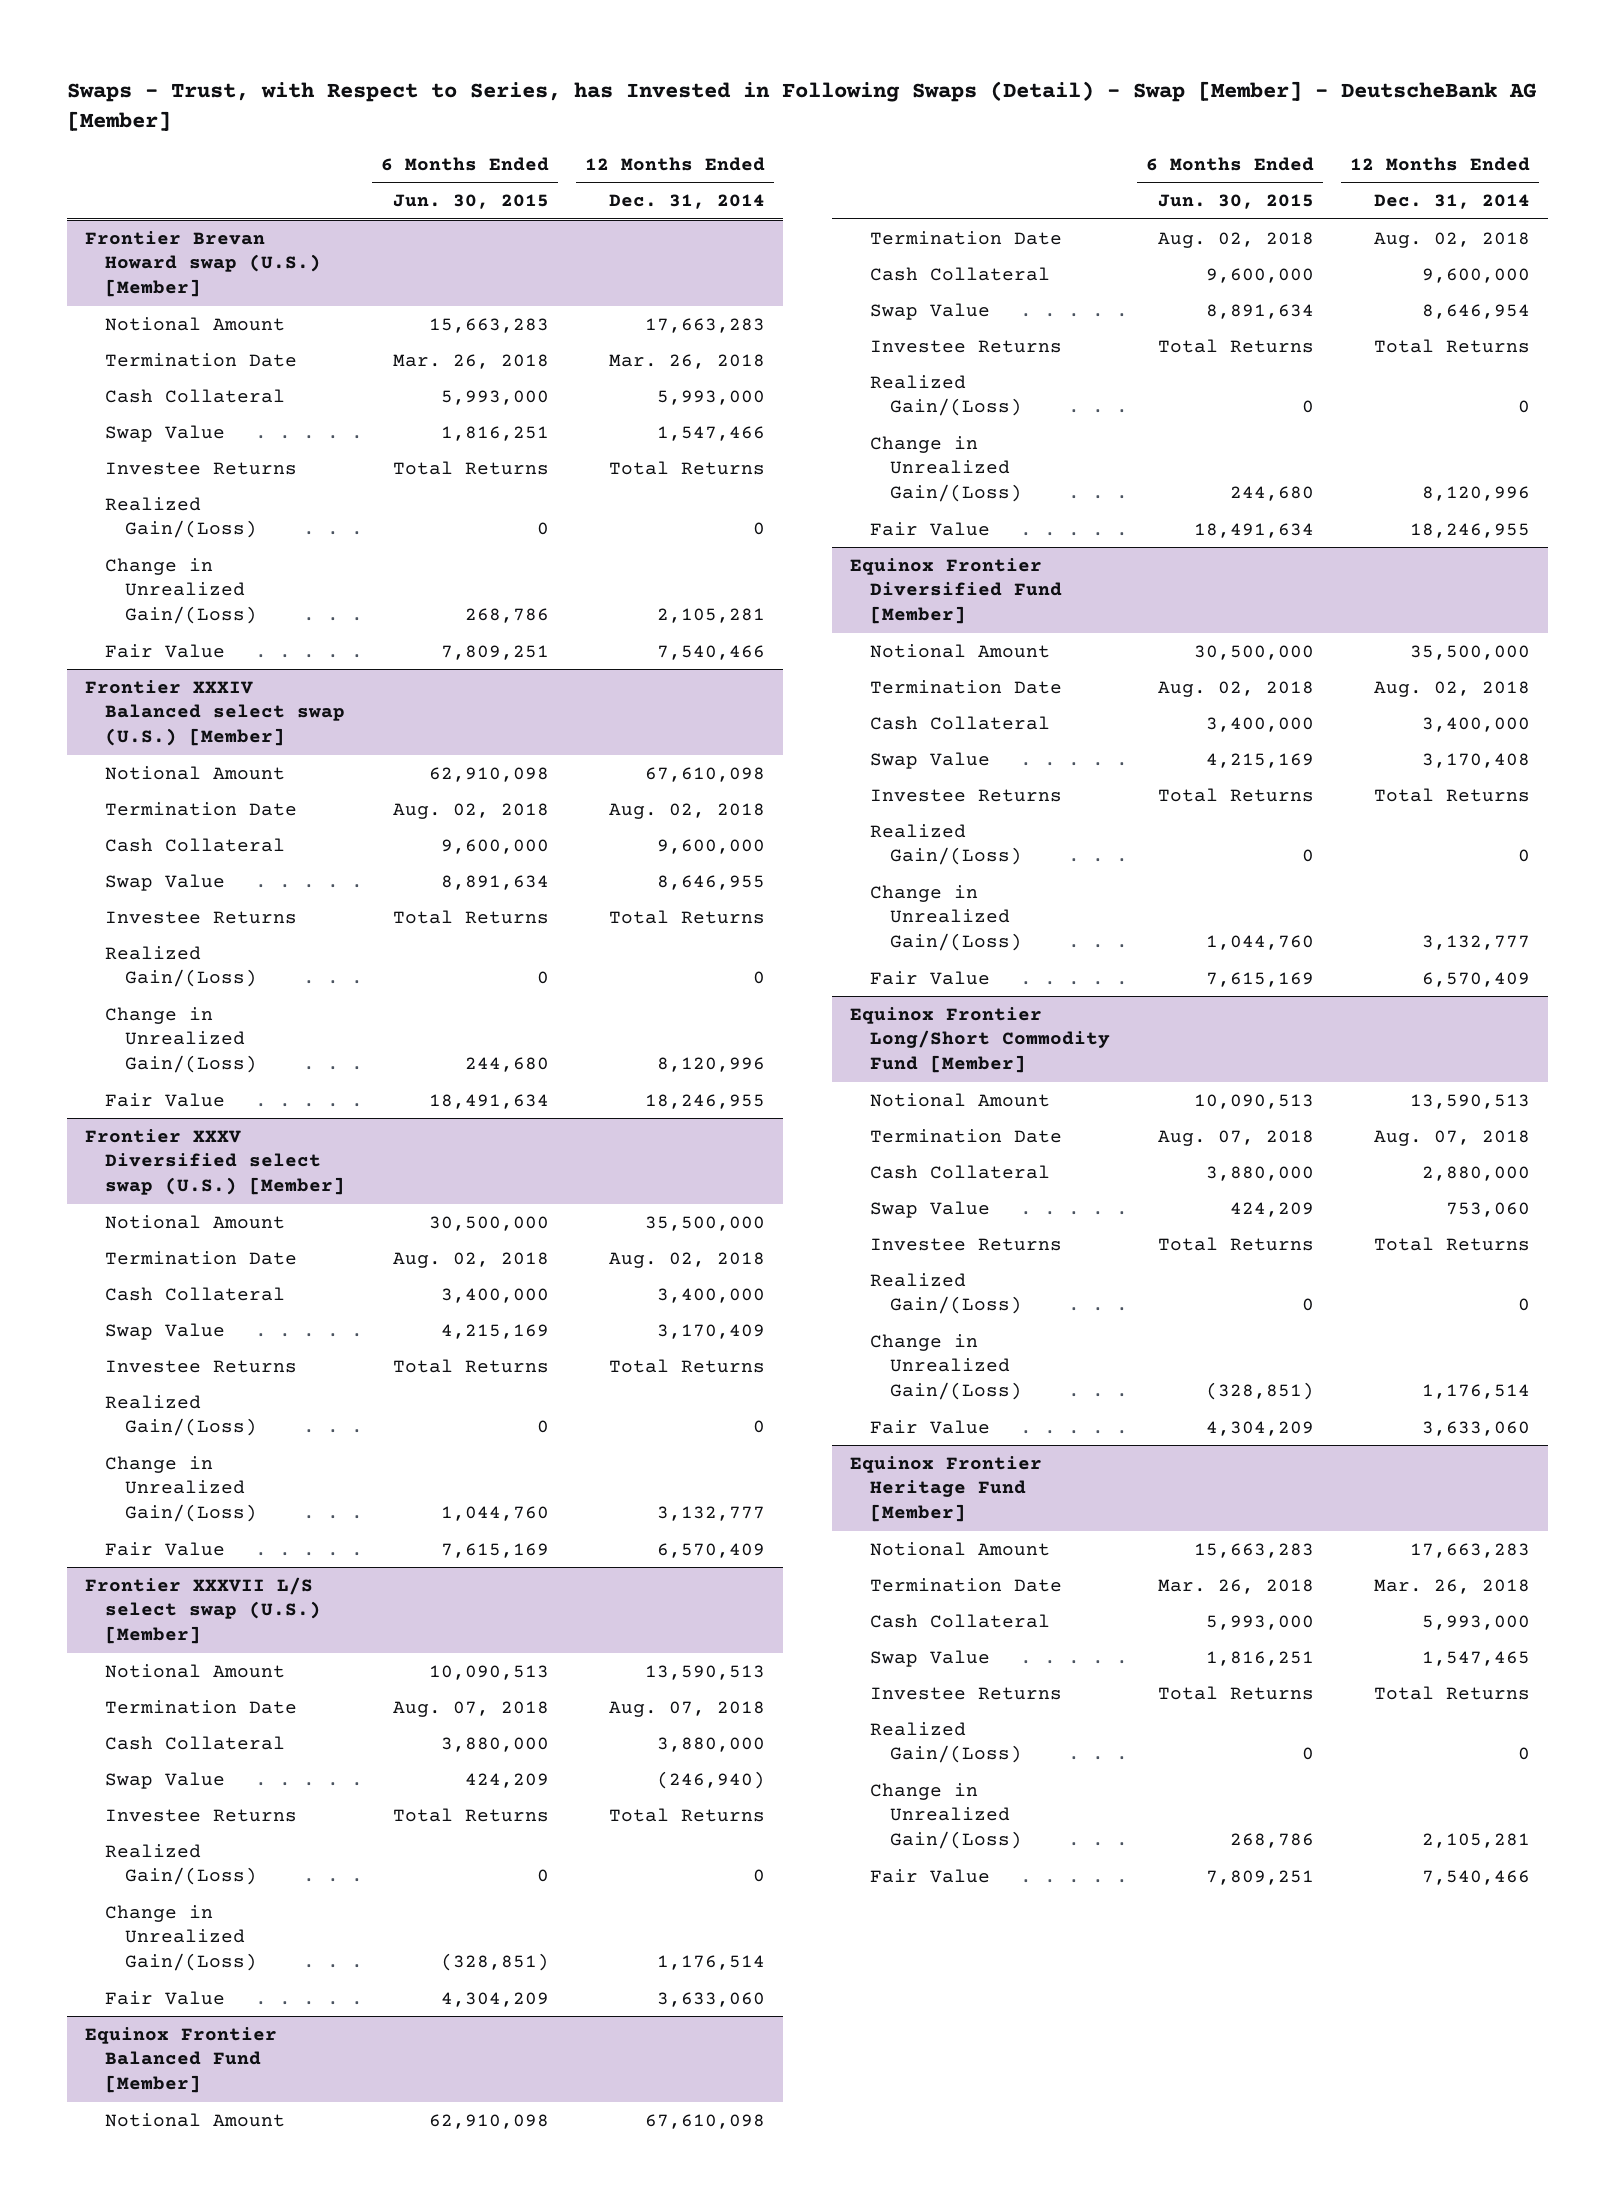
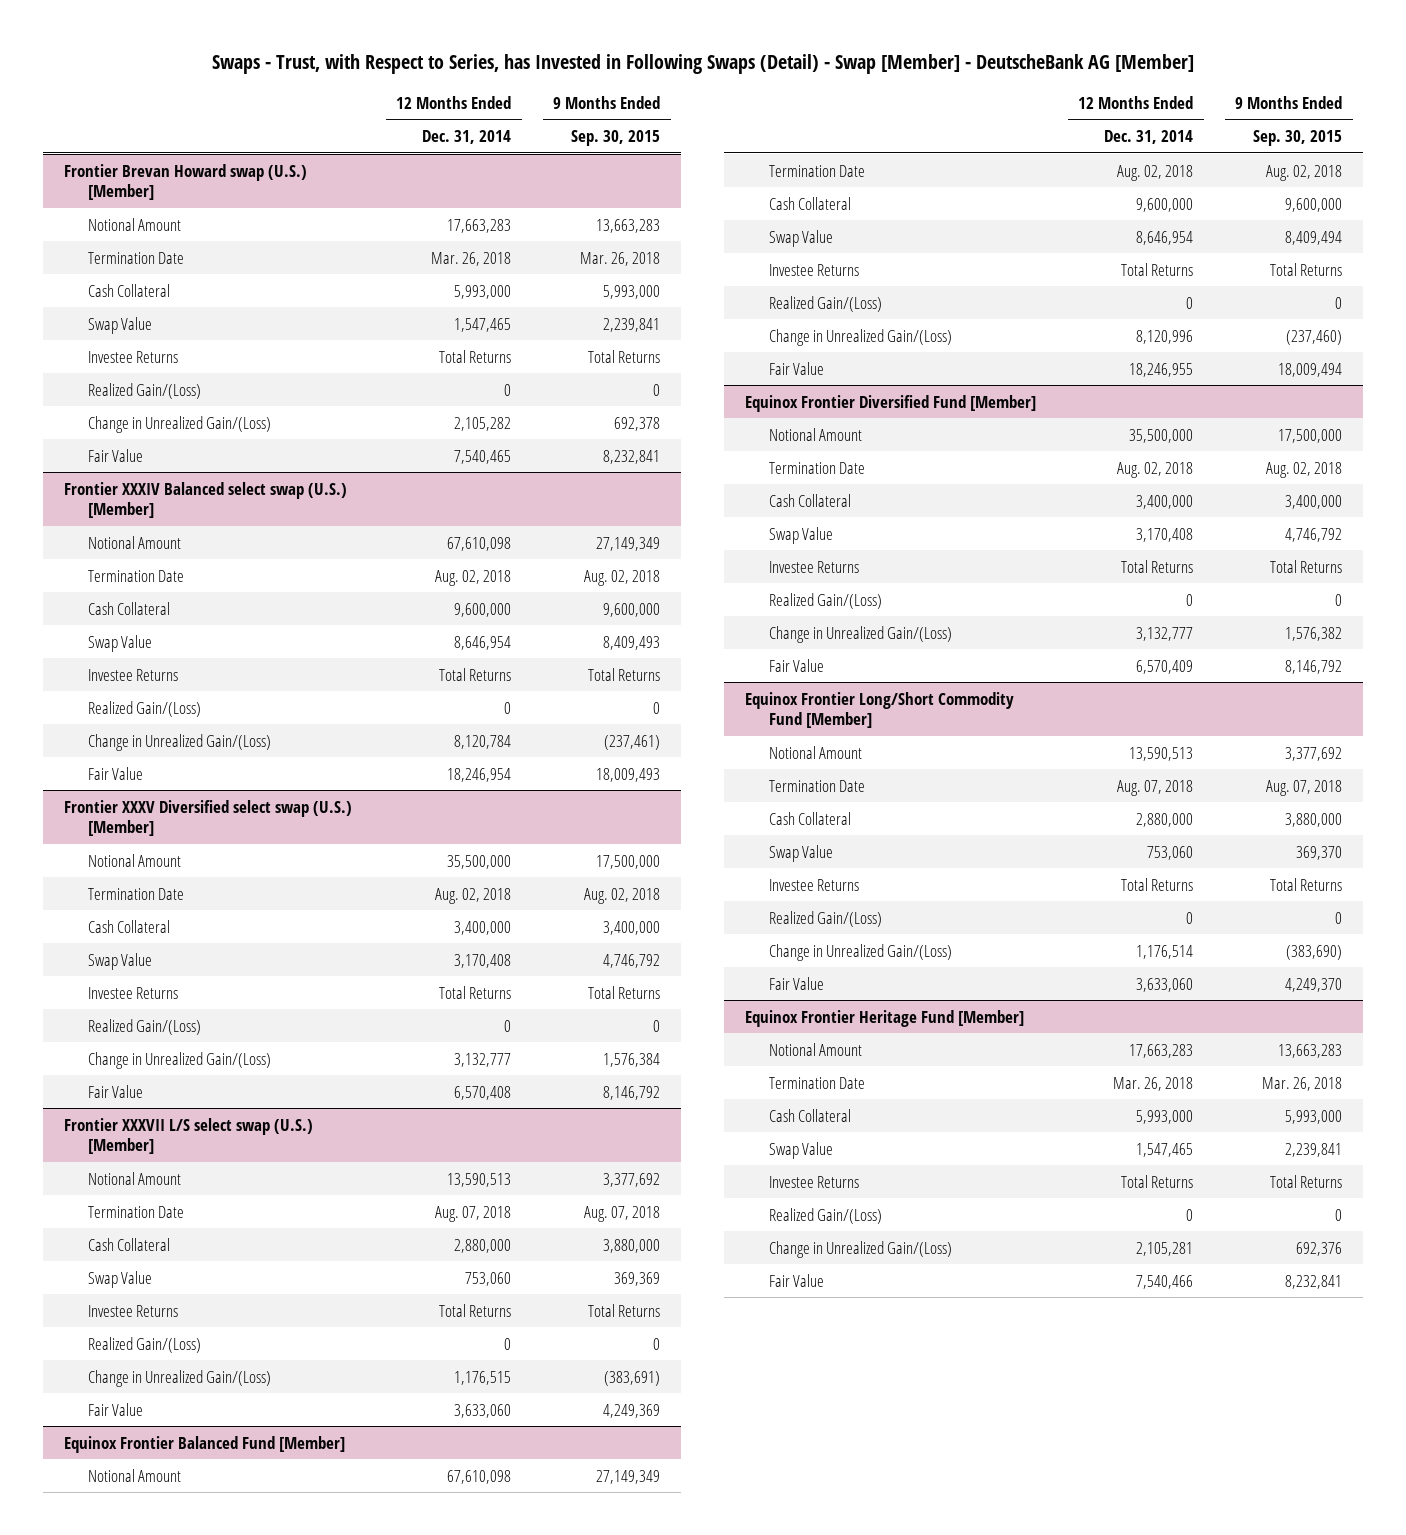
- | 6 Months Ended Jun. 30, 2015 | 12 Months Ended Dec. 31, 2014
+ | 12 Months Ended Dec. 31, 2014 | 9 Months Ended Sep. 30, 2015
@ Frontier Brevan Howard swap (U.S.) [Member]
- Swap Value | 1,816,251 | 1,547,466
+ Swap Value | 1,547,465 | 2,239,841
- Change in Unrealized Gain/(Loss) | 268,786 | 2,105,281
- Fair Value | 7,809,251 | 7,540,466
+ Change in Unrealized Gain/(Loss) | 2,105,282 | 692,378
+ Fair Value | 7,540,465 | 8,232,841
@ Frontier XXXIV Balanced select swap (U.S.) [Member]
- Swap Value | 8,891,634 | 8,646,955
+ Swap Value | 8,646,954 | 8,409,493
- Change in Unrealized Gain/(Loss) | 244,680 | 8,120,996
- Fair Value | 18,491,634 | 18,246,955
+ Change in Unrealized Gain/(Loss) | 8,120,784 | (237,461)
+ Fair Value | 18,246,954 | 18,009,493
@ Frontier XXXV Diversified select swap (U.S.) [Member]
- Swap Value | 4,215,169 | 3,170,409
+ Swap Value | 3,170,408 | 4,746,792
- Fair Value | 7,615,169 | 6,570,409
+ Fair Value | 6,570,408 | 8,146,792
@ Frontier XXXVII L/S select swap (U.S.) [Member]
- Cash Collateral | 3,880,000 | 3,880,000
- Swap Value | 424,209 | (246,940)
+ Cash Collateral | 2,880,000 | 3,880,000
+ Swap Value | 753,060 | 369,369
- Change in Unrealized Gain/(Loss) | (328,851) | 1,176,514
+ Change in Unrealized Gain/(Loss) | 1,176,515 | (383,691)

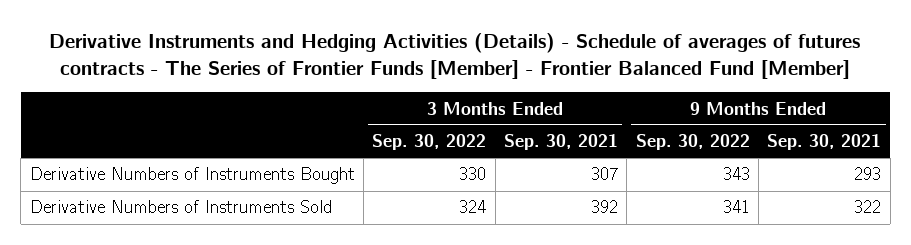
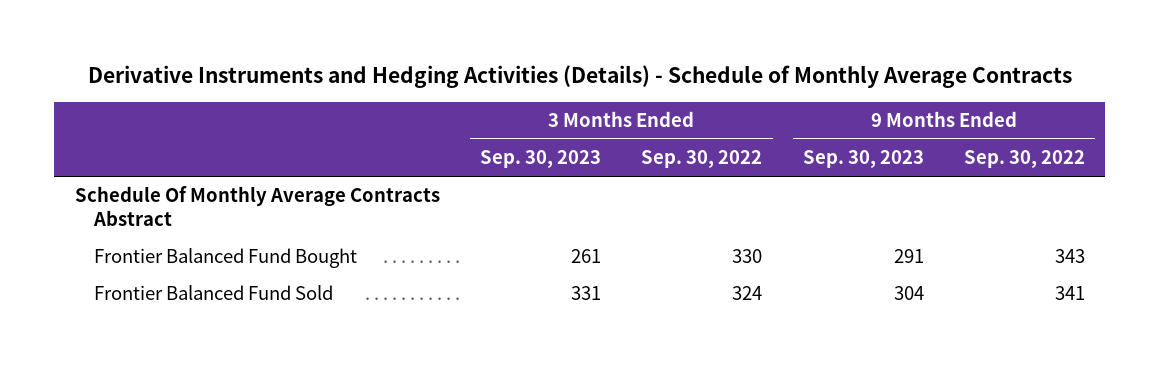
- Derivative Instruments and Hedging Activities (Details) - Schedule of averages of futures contracts - The Series of Frontier Funds [Member] - Frontier Balanced Fund [Member]
+ Derivative Instruments and Hedging Activities (Details) - Schedule of Monthly Average Contracts
- | 3 Months Ended Sep. 30, 2022 | 3 Months Ended Sep. 30, 2021 | 9 Months Ended Sep. 30, 2022 | 9 Months Ended Sep. 30, 2021
+ | 3 Months Ended Sep. 30, 2023 | 3 Months Ended Sep. 30, 2022 | 9 Months Ended Sep. 30, 2023 | 9 Months Ended Sep. 30, 2022
- Derivative Numbers of Instruments Bought | 330 | 307 | 343 | 293
- Derivative Numbers of Instruments Sold | 324 | 392 | 341 | 322
+ Schedule Of Monthly Average Contracts Abstract
+ Frontier Balanced Fund Bought | 261 | 330 | 291 | 343
+ Frontier Balanced Fund Sold | 331 | 324 | 304 | 341

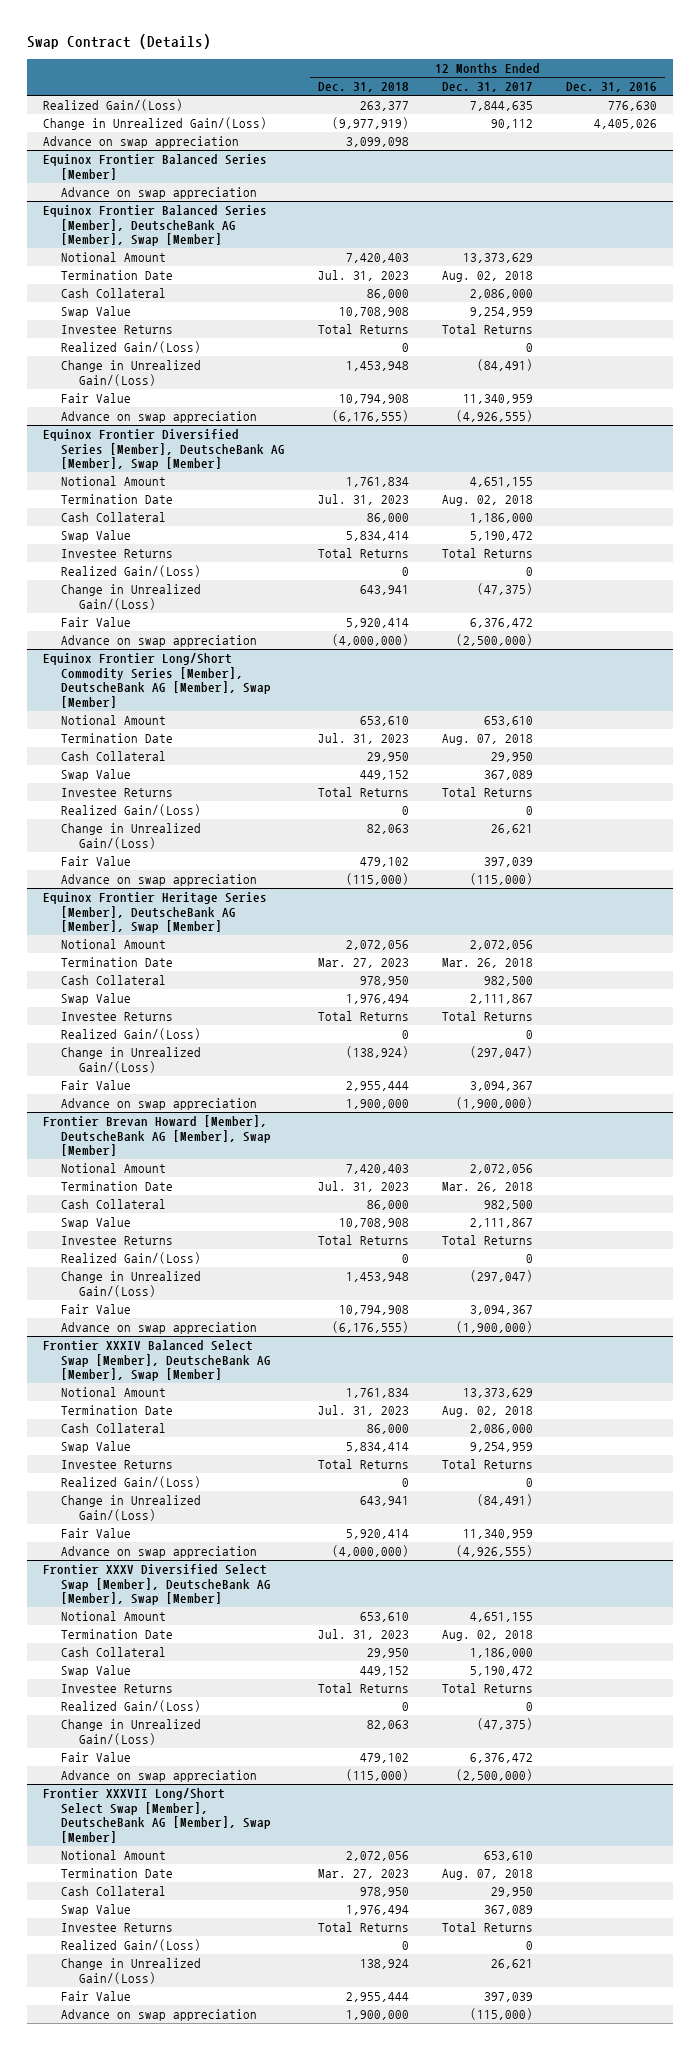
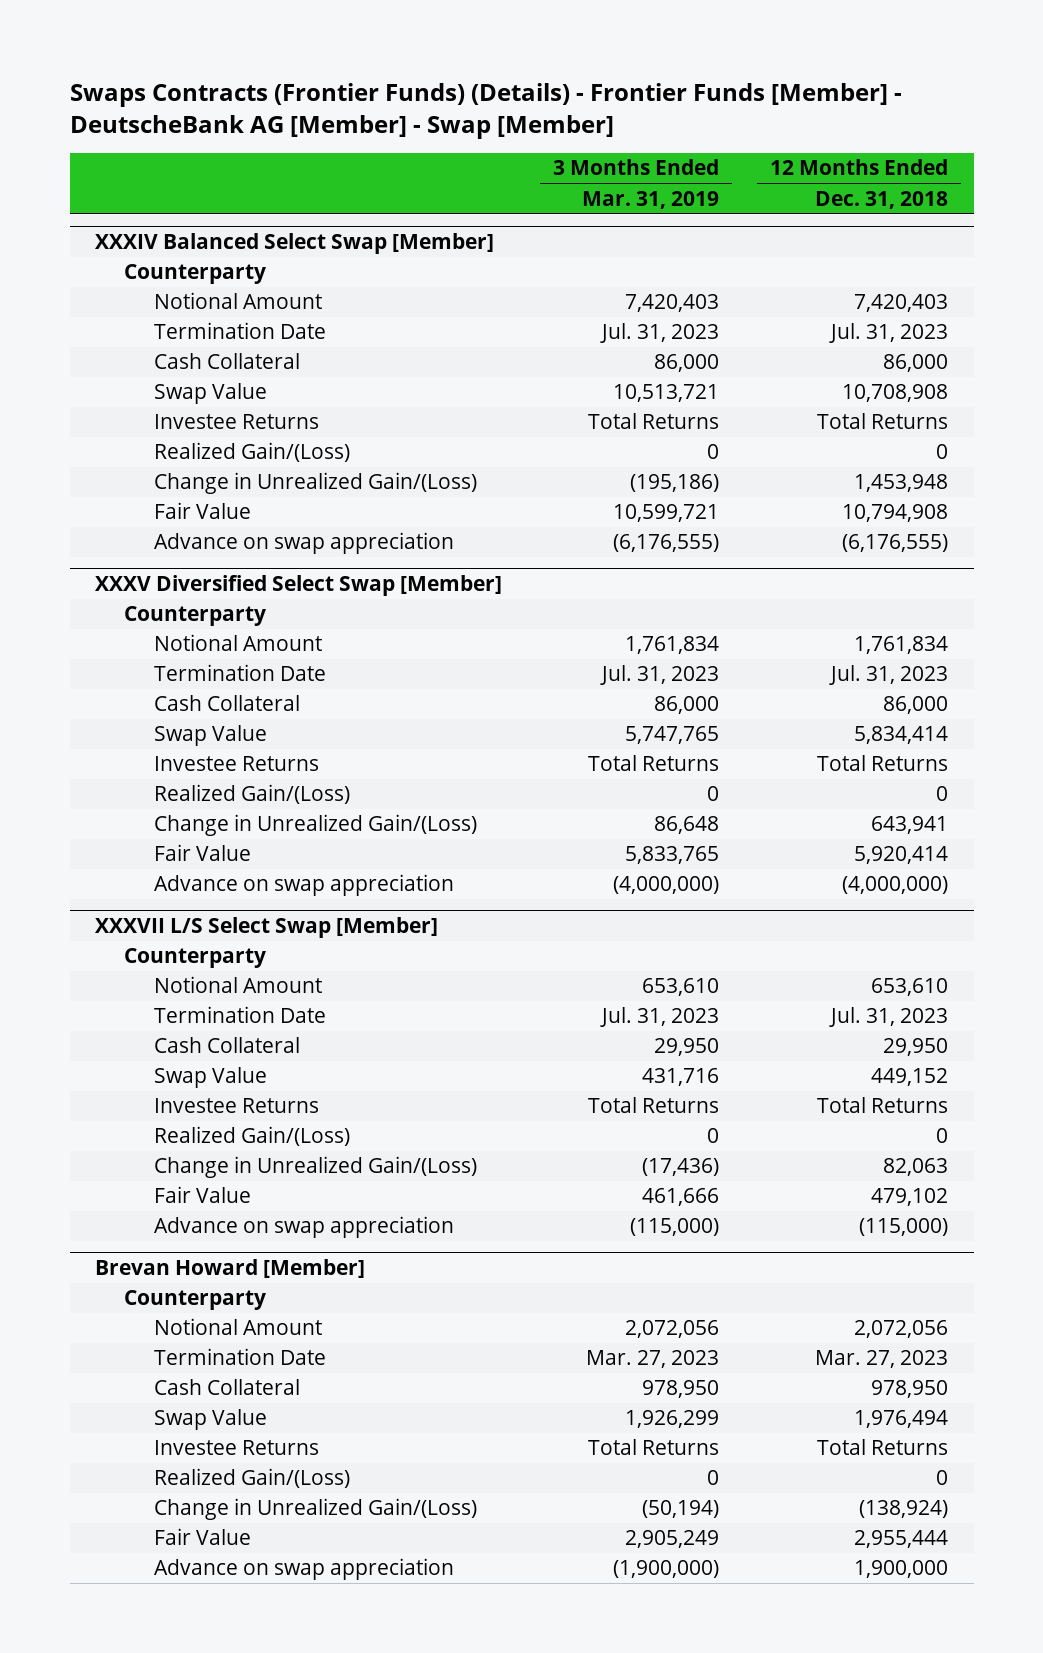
- Swap Contract (Details)
+ Swaps Contracts (Frontier Funds) (Details) - Frontier Funds [Member] - DeutscheBank AG [Member] - Swap [Member]
- | 12 Months Ended Dec. 31, 2018 | 12 Months Ended Dec. 31, 2017 | 12 Months Ended Dec. 31, 2016
+ | 3 Months Ended Mar. 31, 2019 | 12 Months Ended Dec. 31, 2018
- Realized Gain/(Loss) | 263,377 | 7,844,635 | 776,630
- Change in Unrealized Gain/(Loss) | (9,977,919) | 90,112 | 4,405,026
- Advance on swap appreciation | 3,099,098 | |
- Equinox Frontier Balanced Series [Member]
- Advance on swap appreciation
- Equinox Frontier Balanced Series [Member], DeutscheBank AG [Member], Swap [Member]
+ XXXIV Balanced Select Swap [Member]
+ Counterparty
- Equinox Frontier Diversified Series [Member], DeutscheBank AG [Member], Swap [Member]
+ XXXV Diversified Select Swap [Member]
+ Counterparty
- Equinox Frontier Long/Short Commodity Series [Member], DeutscheBank AG [Member], Swap [Member]
+ XXXVII L/S Select Swap [Member]
+ Counterparty
- Equinox Frontier Heritage Series [Member], DeutscheBank AG [Member], Swap [Member]
+ Brevan Howard [Member]
+ Counterparty
- Frontier Brevan Howard [Member], DeutscheBank AG [Member], Swap [Member]
- Notional Amount | 7,420,403 | 2,072,056 |
- Termination Date | Jul. 31, 2023 | Mar. 26, 2018 |
- Cash Collateral | 86,000 | 982,500 |
- Swap Value | 10,708,908 | 2,111,867 |
- Investee Returns | Total Returns | Total Returns |
- Realized Gain/(Loss) | 0 | 0 |
- Change in Unrealized Gain/(Loss) | 1,453,948 | (297,047) |
- Fair Value | 10,794,908 | 3,094,367 |
- Advance on swap appreciation | (6,176,555) | (1,900,000) |
- Frontier XXXIV Balanced Select Swap [Member], DeutscheBank AG [Member], Swap [Member]
- Notional Amount | 1,761,834 | 13,373,629 |
- Termination Date | Jul. 31, 2023 | Aug. 02, 2018 |
- Cash Collateral | 86,000 | 2,086,000 |
- Swap Value | 5,834,414 | 9,254,959 |
- Investee Returns | Total Returns | Total Returns |
- Realized Gain/(Loss) | 0 | 0 |
- Change in Unrealized Gain/(Loss) | 643,941 | (84,491) |
- Fair Value | 5,920,414 | 11,340,959 |
- Advance on swap appreciation | (4,000,000) | (4,926,555) |
- Frontier XXXV Diversified Select Swap [Member], DeutscheBank AG [Member], Swap [Member]
- Notional Amount | 653,610 | 4,651,155 |
- Termination Date | Jul. 31, 2023 | Aug. 02, 2018 |
- Cash Collateral | 29,950 | 1,186,000 |
- Swap Value | 449,152 | 5,190,472 |
- Investee Returns | Total Returns | Total Returns |
- Realized Gain/(Loss) | 0 | 0 |
- Change in Unrealized Gain/(Loss) | 82,063 | (47,375) |
- Fair Value | 479,102 | 6,376,472 |
- Advance on swap appreciation | (115,000) | (2,500,000) |
- Frontier XXXVII Long/Short Select Swap [Member], DeutscheBank AG [Member], Swap [Member]
- Notional Amount | 2,072,056 | 653,610 |
- Termination Date | Mar. 27, 2023 | Aug. 07, 2018 |
- Cash Collateral | 978,950 | 29,950 |
- Swap Value | 1,976,494 | 367,089 |
- Investee Returns | Total Returns | Total Returns |
- Realized Gain/(Loss) | 0 | 0 |
- Change in Unrealized Gain/(Loss) | 138,924 | 26,621 |
- Fair Value | 2,955,444 | 397,039 |
- Advance on swap appreciation | 1,900,000 | (115,000) |

